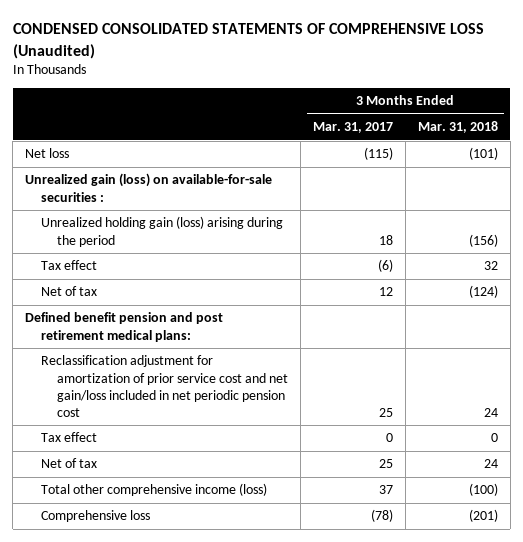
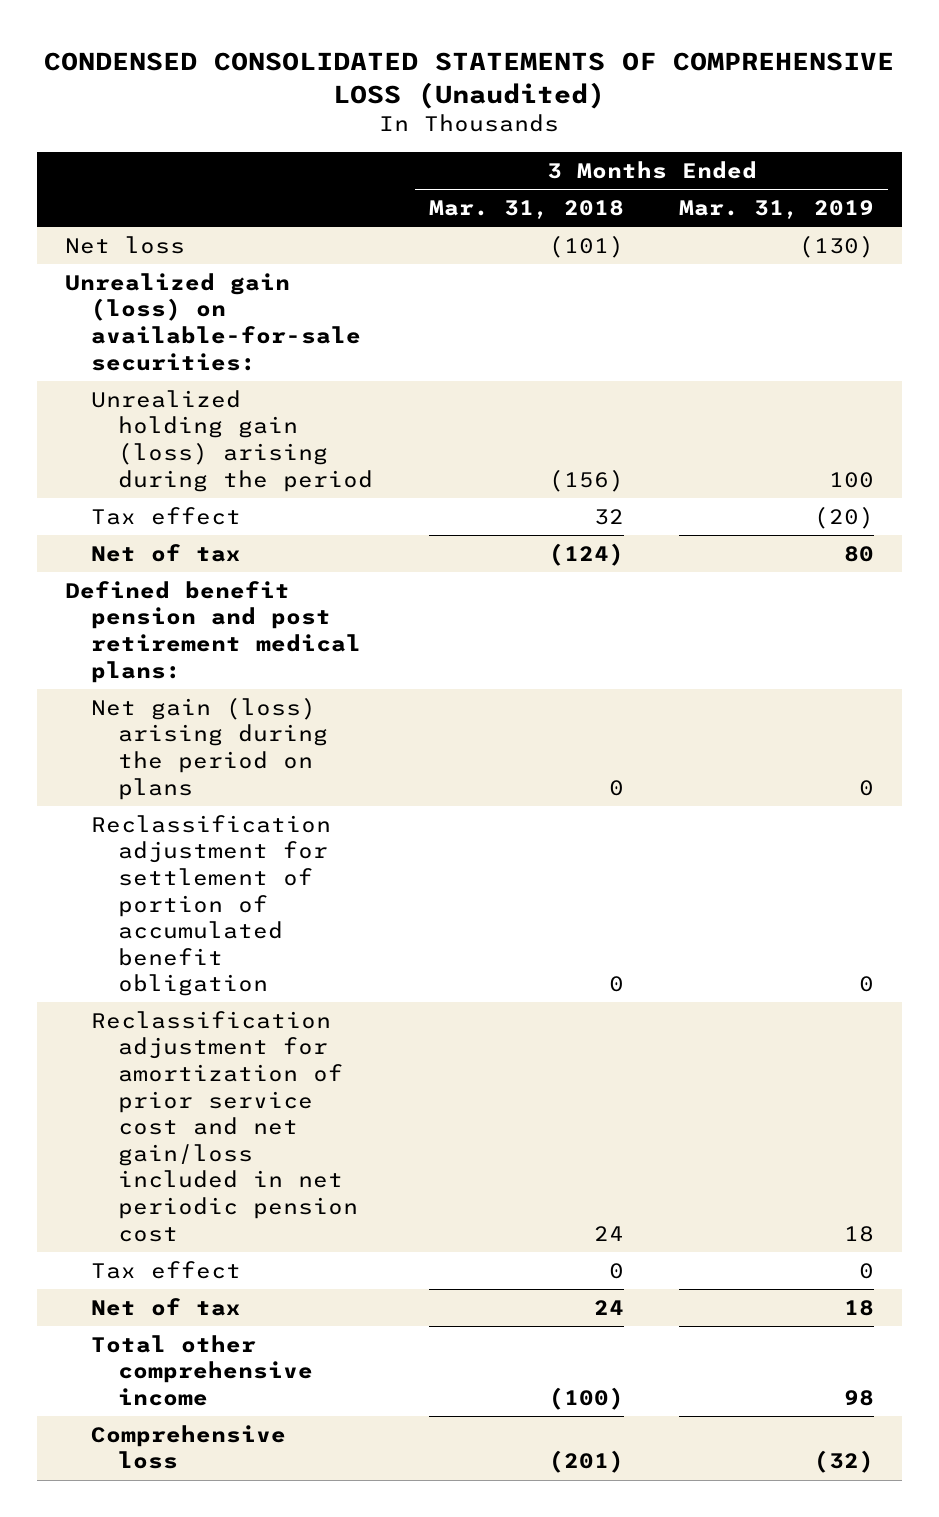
- | 3 Months Ended Mar. 31, 2017 | 3 Months Ended Mar. 31, 2018
+ | 3 Months Ended Mar. 31, 2018 | 3 Months Ended Mar. 31, 2019
- Unrealized gain (loss) on available-for-sale securities :
+ Unrealized gain (loss) on available-for-sale securities:
+ Net gain (loss) arising during the period on plans | 0 | 0
+ Reclassification adjustment for settlement of portion of accumulated benefit obligation | 0 | 0
- Total other comprehensive income (loss) | 37 | (100)
+ Total other comprehensive income | (100) | 98

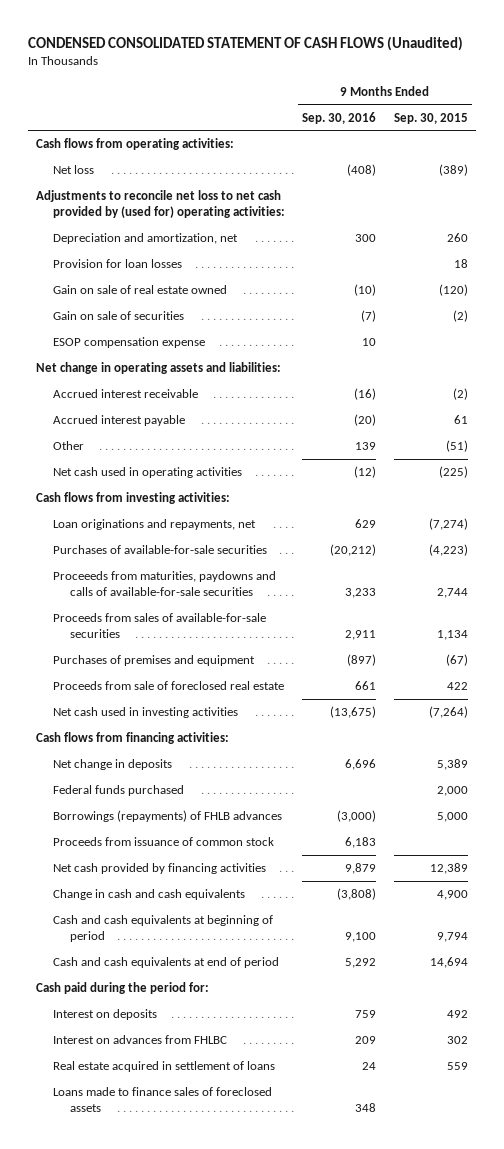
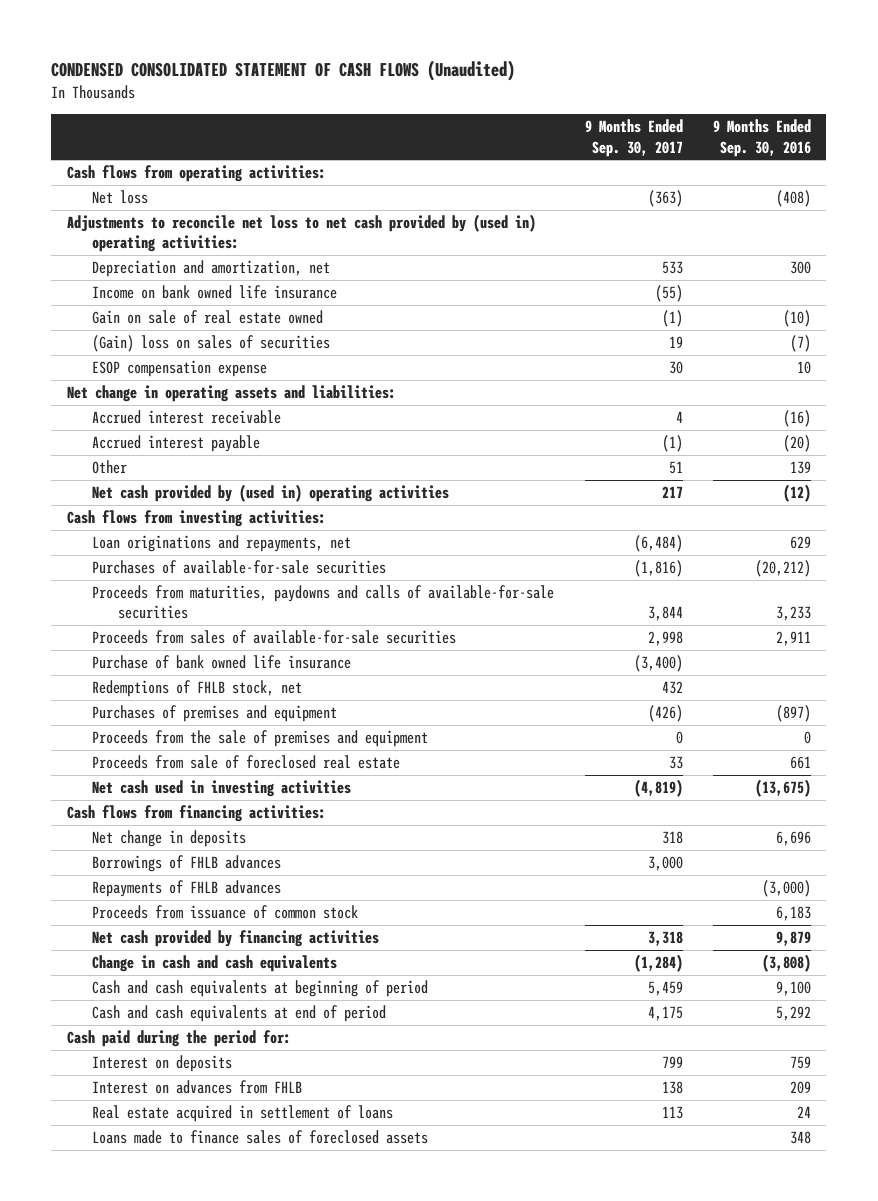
- | 9 Months Ended Sep. 30, 2016 | 9 Months Ended Sep. 30, 2015
+ | 9 Months Ended Sep. 30, 2017 | 9 Months Ended Sep. 30, 2016
- Adjustments to reconcile net loss to net cash provided by (used for) operating activities:
+ Adjustments to reconcile net loss to net cash provided by (used in) operating activities:
- Provision for loan losses | | 18
+ Income on bank owned life insurance | (55) |
- Gain on sale of securities | (7) | (2)
+ (Gain) loss on sales of securities | 19 | (7)
- Net cash used in operating activities | (12) | (225)
+ Net cash provided by (used in) operating activities | 217 | (12)
- Proceeeds from maturities, paydowns and calls of available-for-sale securities | 3,233 | 2,744
+ Proceeds from maturities, paydowns and calls of available-for-sale securities | 3,844 | 3,233
+ Purchase of bank owned life insurance | (3,400) |
+ Redemptions of FHLB stock, net | 432 |
+ Proceeds from the sale of premises and equipment | 0 | 0
- Federal funds purchased | | 2,000
- Borrowings (repayments) of FHLB advances | (3,000) | 5,000
+ Borrowings of FHLB advances | 3,000 |
+ Repayments of FHLB advances | | (3,000)
- Interest on advances from FHLBC | 209 | 302
+ Interest on advances from FHLB | 138 | 209

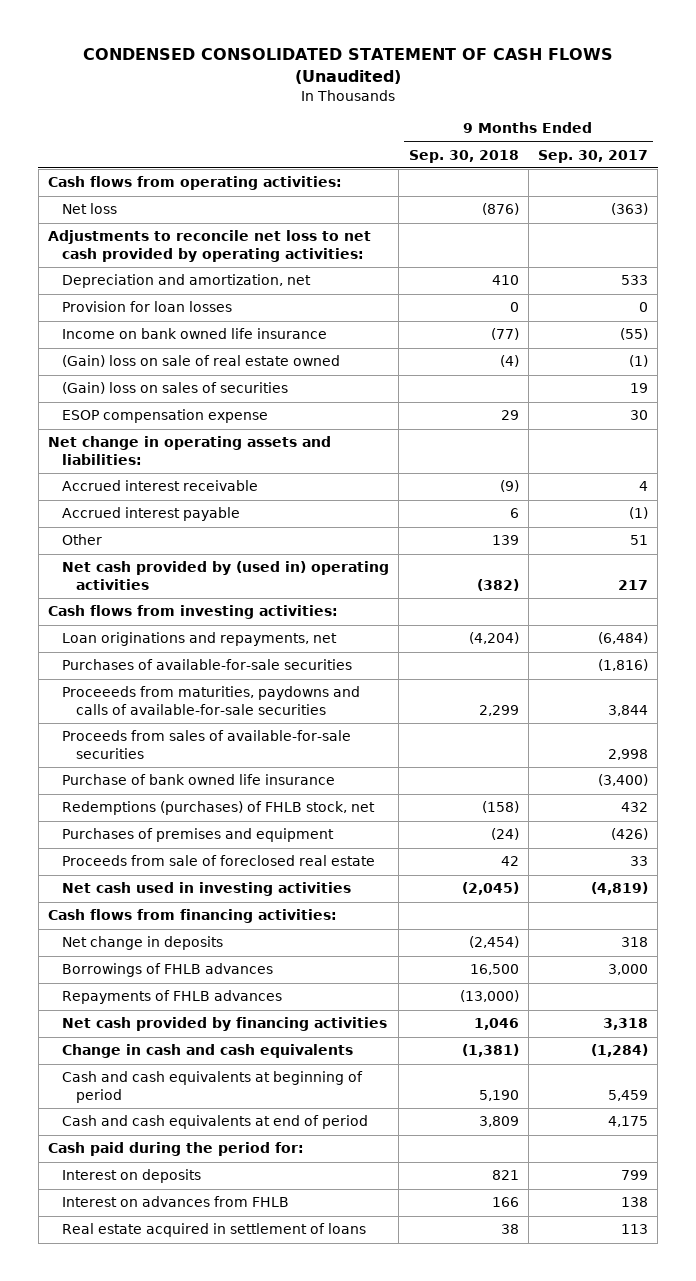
- | 9 Months Ended Sep. 30, 2017 | 9 Months Ended Sep. 30, 2016
+ | 9 Months Ended Sep. 30, 2018 | 9 Months Ended Sep. 30, 2017
- Adjustments to reconcile net loss to net cash provided by (used in) operating activities:
+ Adjustments to reconcile net loss to net cash provided by operating activities:
+ Provision for loan losses | 0 | 0
- Gain on sale of real estate owned | (1) | (10)
+ (Gain) loss on sale of real estate owned | (4) | (1)
- Proceeds from maturities, paydowns and calls of available-for-sale securities | 3,844 | 3,233
+ Proceeeds from maturities, paydowns and calls of available-for-sale securities | 2,299 | 3,844
- Redemptions of FHLB stock, net | 432 |
+ Redemptions (purchases) of FHLB stock, net | (158) | 432
- Proceeds from the sale of premises and equipment | 0 | 0
- Proceeds from issuance of common stock | | 6,183
- Loans made to finance sales of foreclosed assets | | 348

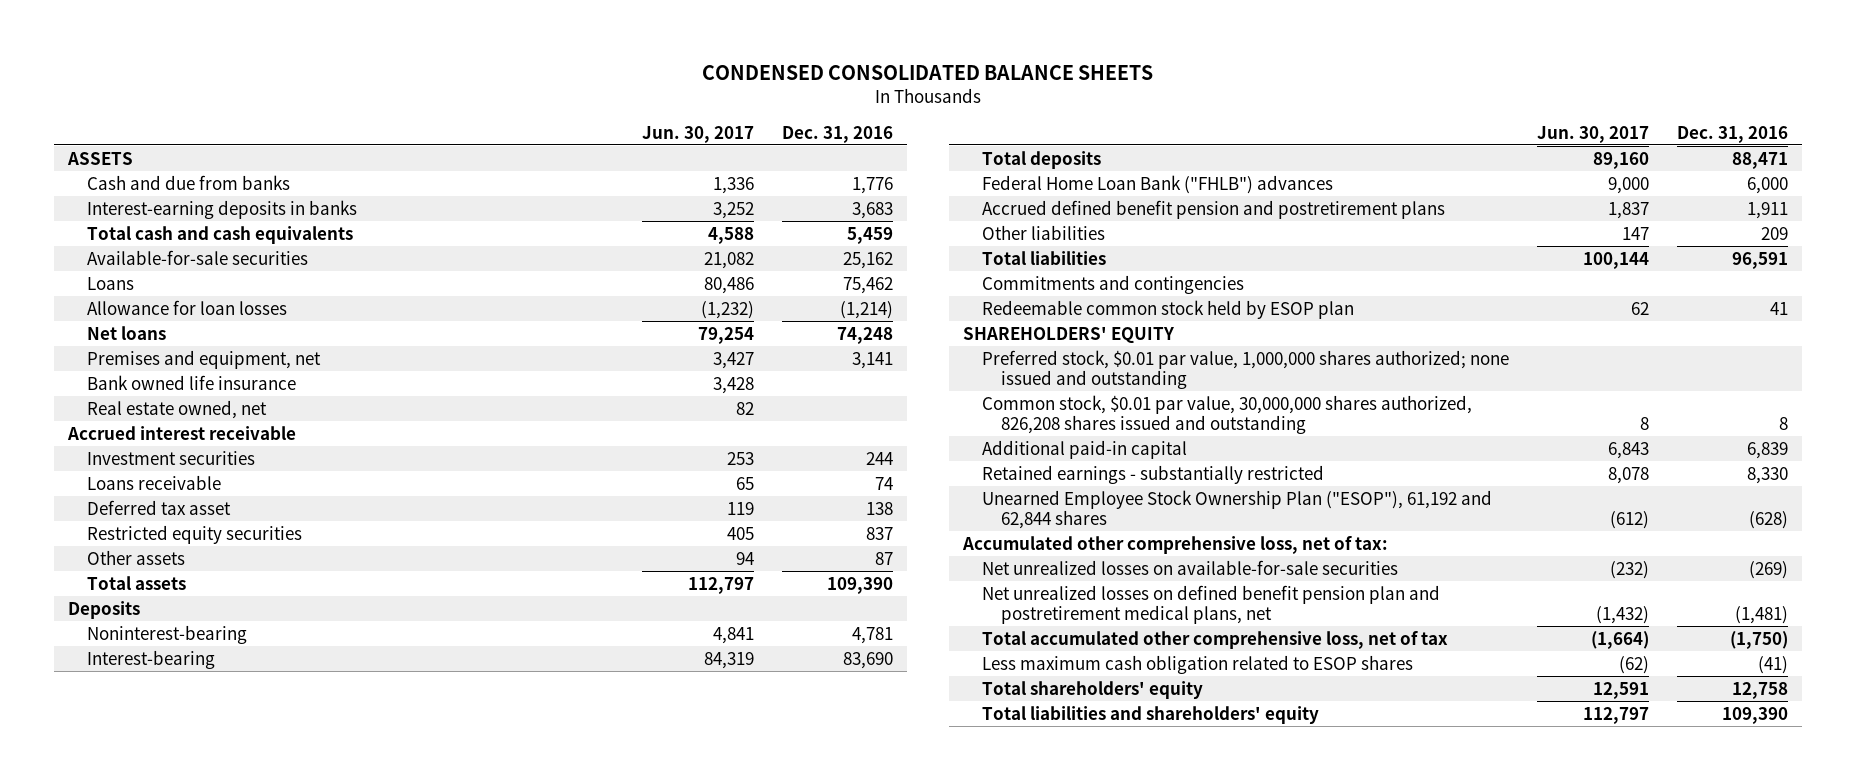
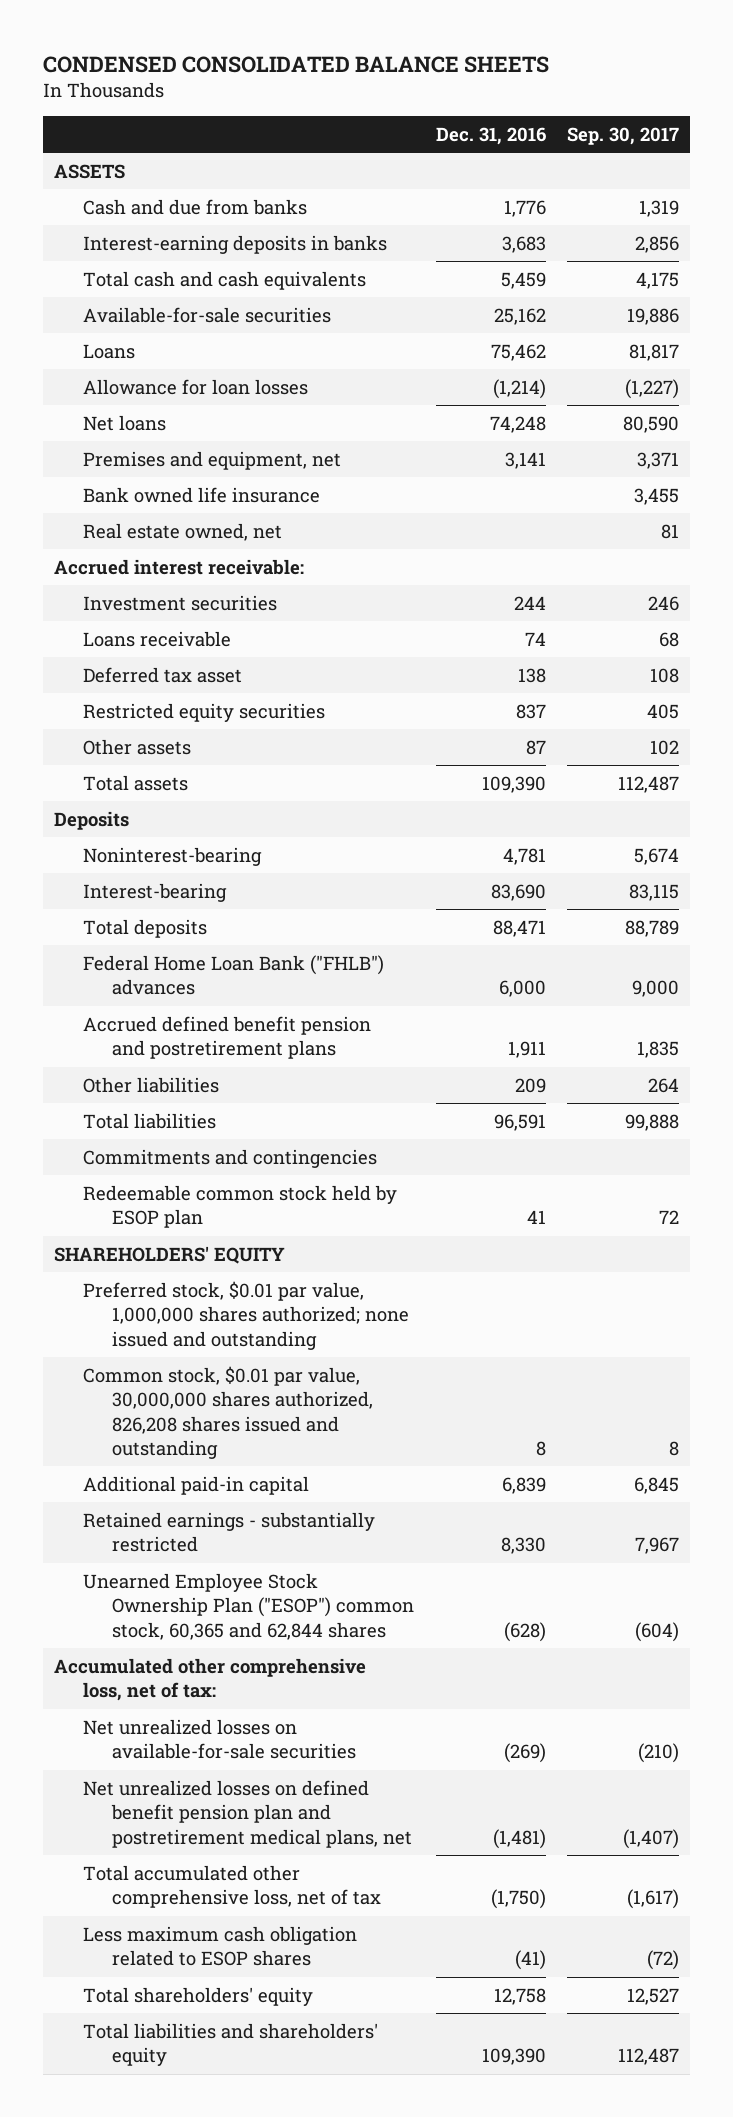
- | Jun. 30, 2017 | Dec. 31, 2016
+ | Dec. 31, 2016 | Sep. 30, 2017
- Accrued interest receivable
+ Accrued interest receivable:
- Unearned Employee Stock Ownership Plan ("ESOP"), 61,192 and 62,844 shares | (612) | (628)
+ Unearned Employee Stock Ownership Plan ("ESOP") common stock, 60,365 and 62,844 shares | (628) | (604)

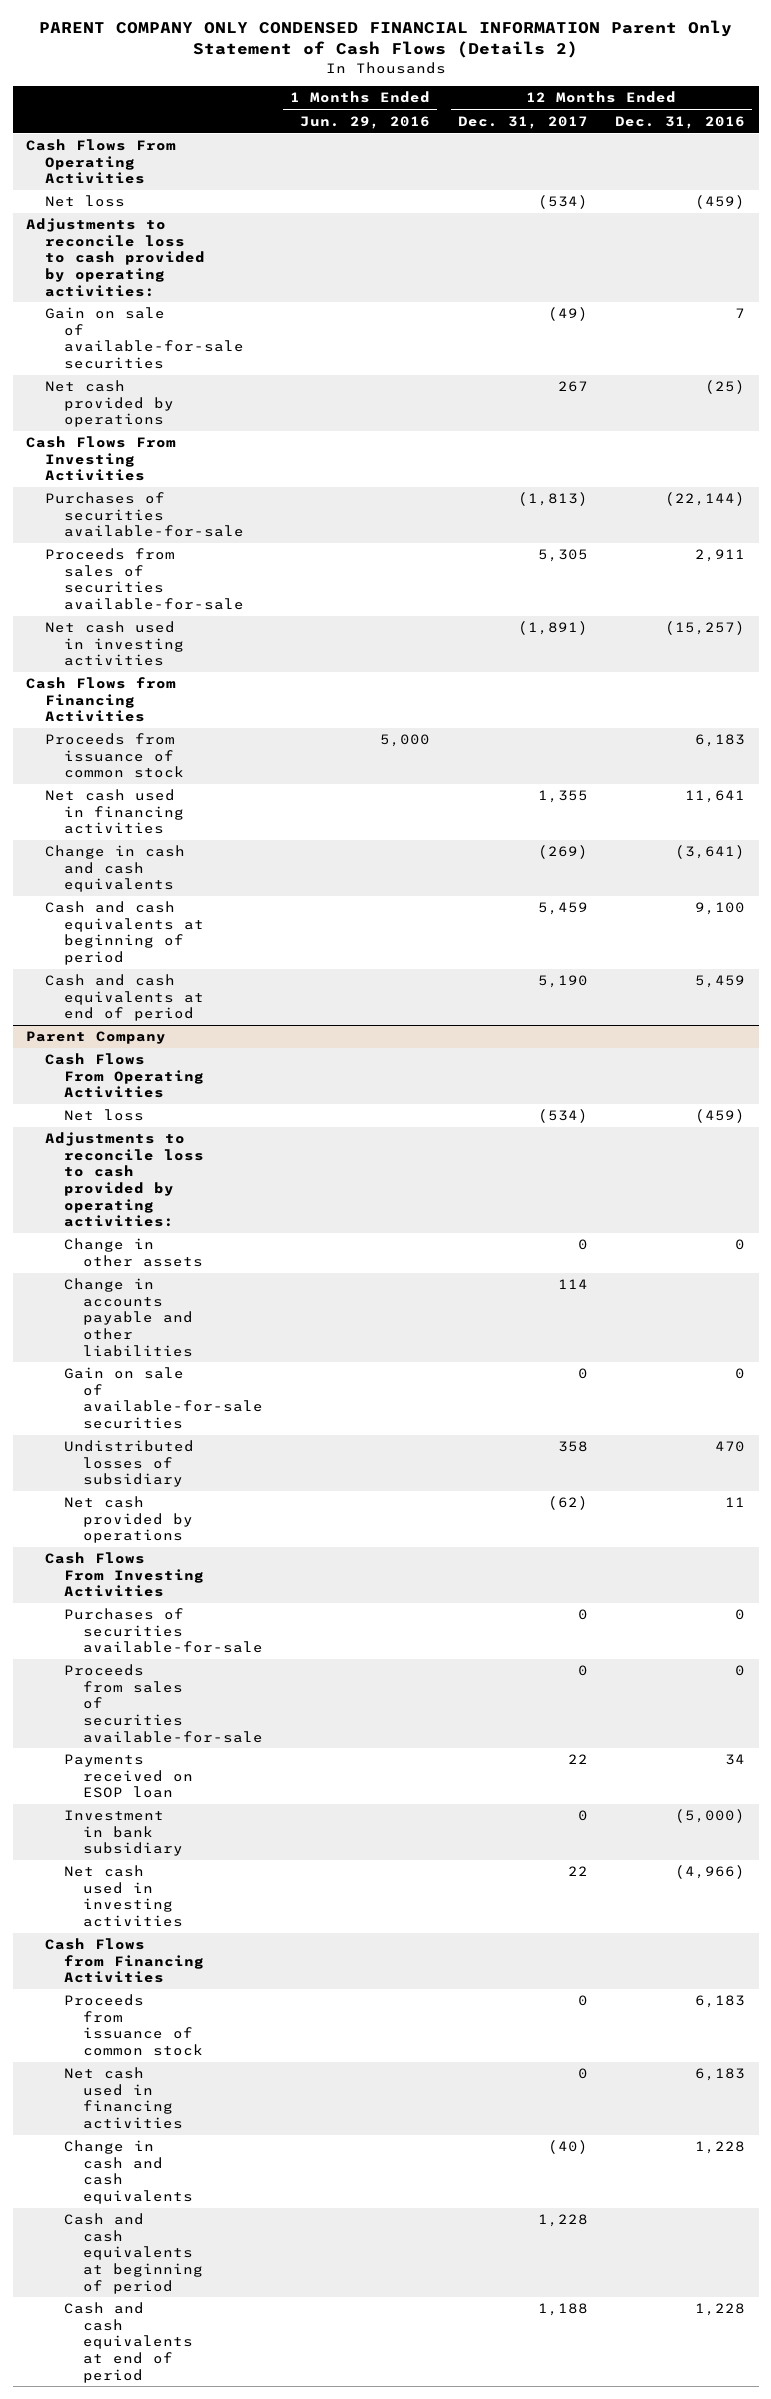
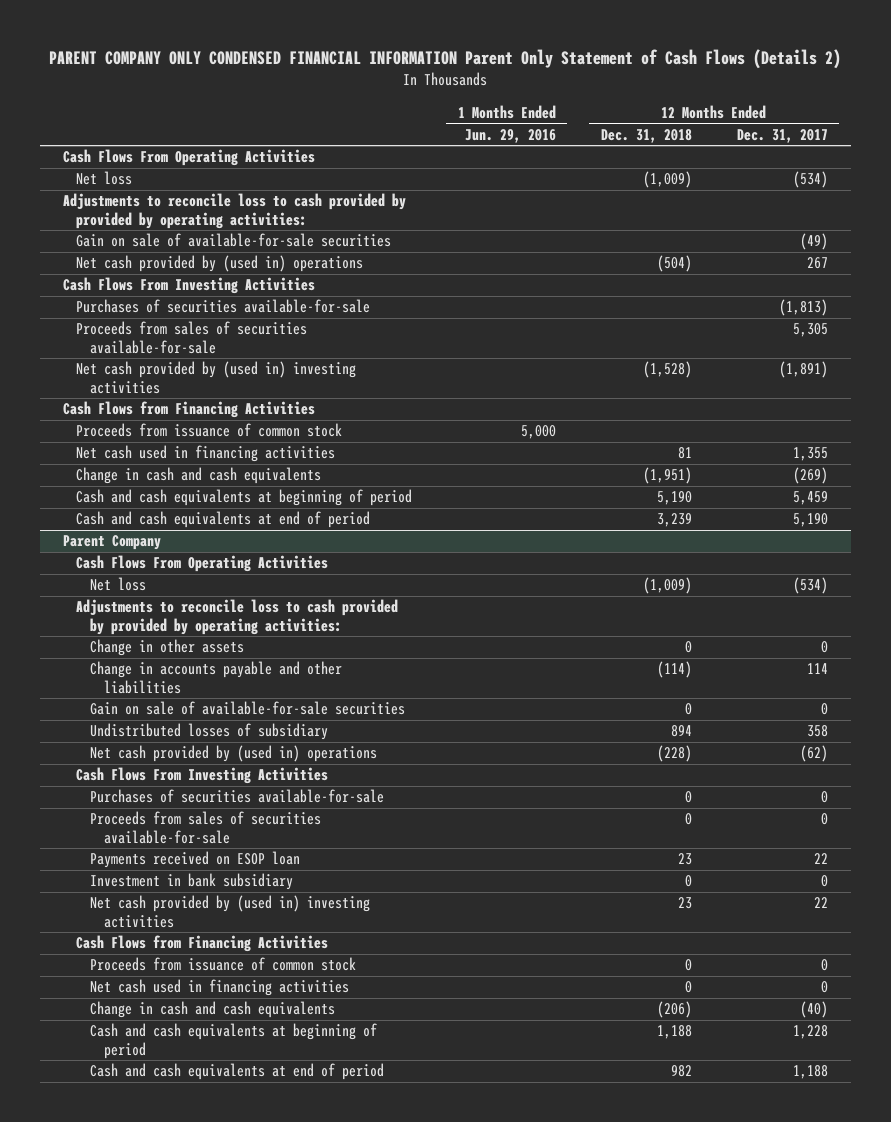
- | 1 Months Ended Jun. 29, 2016 | 12 Months Ended Dec. 31, 2017 | 12 Months Ended Dec. 31, 2016
+ | 1 Months Ended Jun. 29, 2016 | 12 Months Ended Dec. 31, 2018 | 12 Months Ended Dec. 31, 2017
- Adjustments to reconcile loss to cash provided by operating activities:
+ Adjustments to reconcile loss to cash provided by provided by operating activities:
- Net cash provided by operations | | 267 | (25)
+ Net cash provided by (used in) operations | | (504) | 267
- Net cash used in investing activities | | (1,891) | (15,257)
+ Net cash provided by (used in) investing activities | | (1,528) | (1,891)
@ Parent Company
- Adjustments to reconcile loss to cash provided by operating activities:
+ Adjustments to reconcile loss to cash provided by provided by operating activities:
- Net cash provided by operations | | (62) | 11
+ Net cash provided by (used in) operations | | (228) | (62)
- Net cash used in investing activities | | 22 | (4,966)
+ Net cash provided by (used in) investing activities | | 23 | 22

